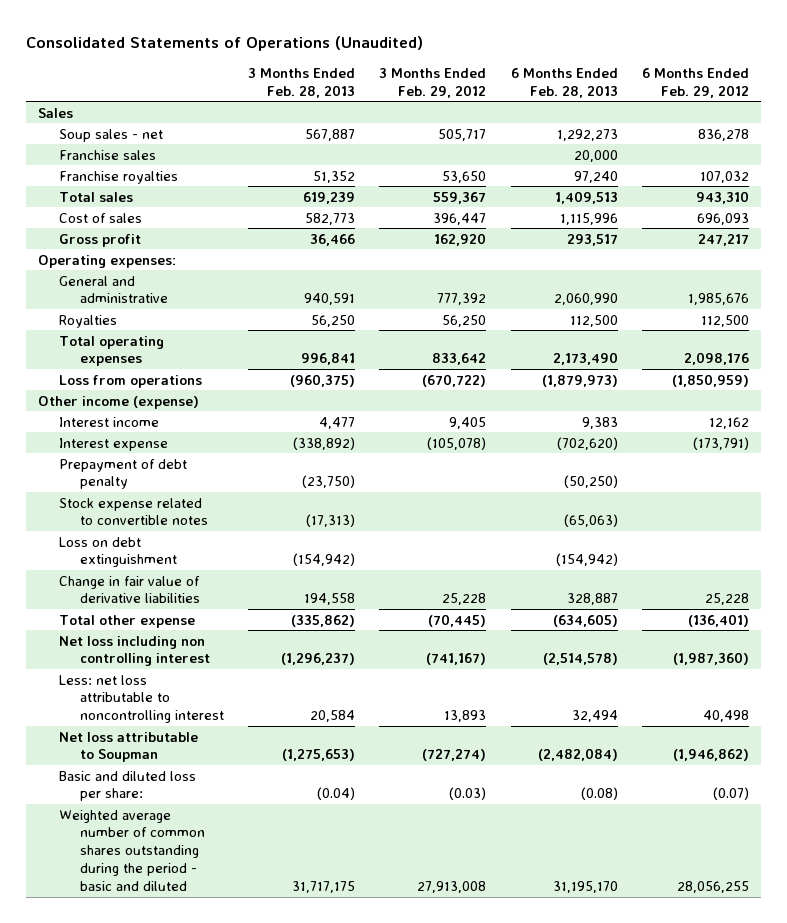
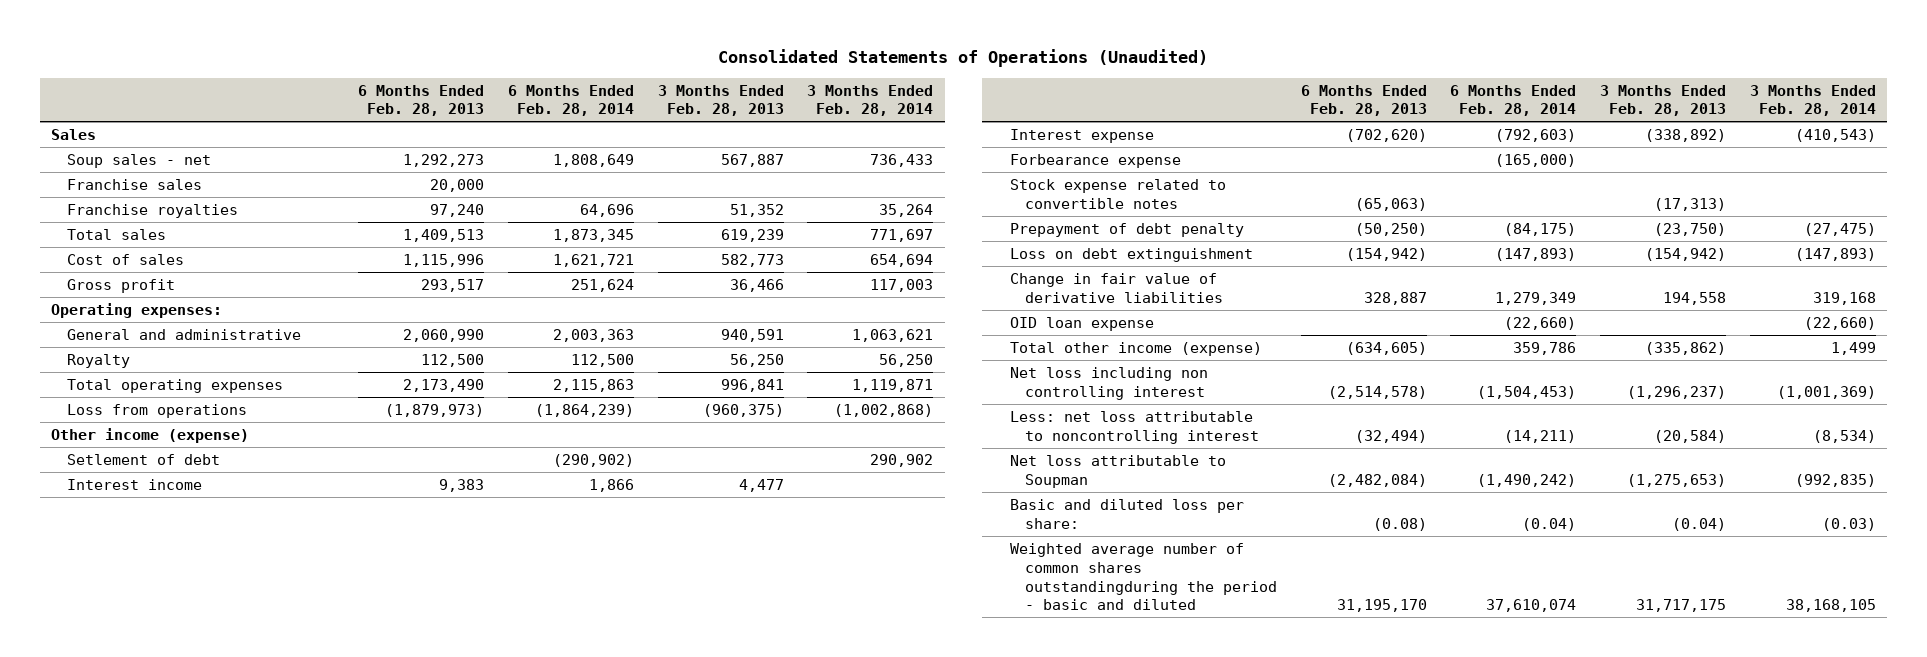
- | 3 Months Ended Feb. 28, 2013 | 3 Months Ended Feb. 29, 2012 | 6 Months Ended Feb. 28, 2013 | 6 Months Ended Feb. 29, 2012
+ | 6 Months Ended Feb. 28, 2013 | 6 Months Ended Feb. 28, 2014 | 3 Months Ended Feb. 28, 2013 | 3 Months Ended Feb. 28, 2014
- Royalties | 56,250 | 56,250 | 112,500 | 112,500
+ Royalty | 112,500 | 112,500 | 56,250 | 56,250
+ Setlement of debt | | (290,902) | | 290,902
+ Forbearance expense | | (165,000) | |
moved down: Prepayment of debt penalty | (50,250) | (84,175) | (23,750) | (27,475)
- Total other expense | (335,862) | (70,445) | (634,605) | (136,401)
+ OID loan expense | | (22,660) | | (22,660)
+ Total other income (expense) | (634,605) | 359,786 | (335,862) | 1,499
- Less: net loss attributable to noncontrolling interest | 20,584 | 13,893 | 32,494 | 40,498
+ Less: net loss attributable to noncontrolling interest | (32,494) | (14,211) | (20,584) | (8,534)
- Weighted average number of common shares outstanding during the period - basic and diluted | 31,717,175 | 27,913,008 | 31,195,170 | 28,056,255
+ Weighted average number of common shares outstandingduring the period - basic and diluted | 31,195,170 | 37,610,074 | 31,717,175 | 38,168,105

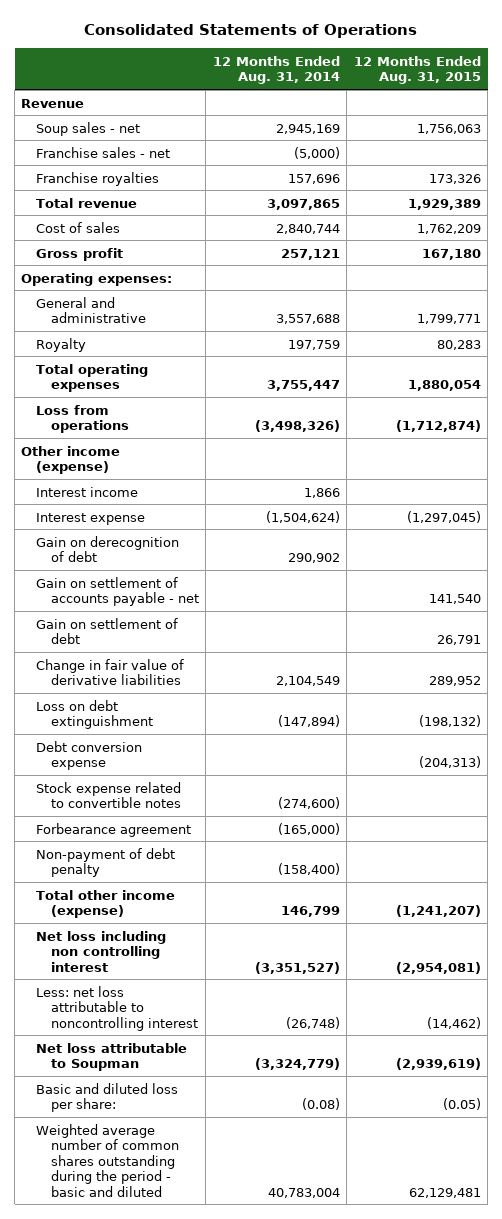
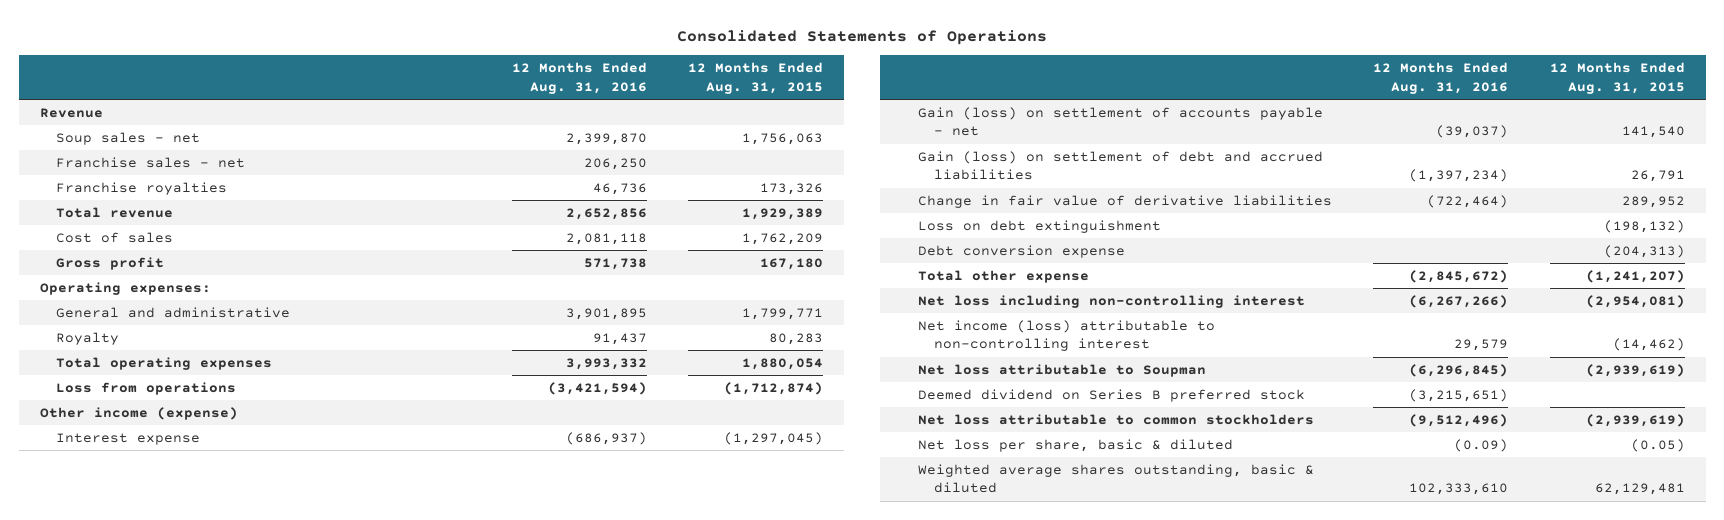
- | 12 Months Ended Aug. 31, 2014 | 12 Months Ended Aug. 31, 2015
+ | 12 Months Ended Aug. 31, 2016 | 12 Months Ended Aug. 31, 2015
- Interest income | 1,866 |
- Gain on derecognition of debt | 290,902 |
- Gain on settlement of accounts payable - net | | 141,540
- Gain on settlement of debt | | 26,791
+ Gain (loss) on settlement of accounts payable - net | (39,037) | 141,540
+ Gain (loss) on settlement of debt and accrued liabilities | (1,397,234) | 26,791
- Stock expense related to convertible notes | (274,600) |
- Forbearance agreement | (165,000) |
- Non-payment of debt penalty | (158,400) |
- Total other income (expense) | 146,799 | (1,241,207)
- Net loss including non controlling interest | (3,351,527) | (2,954,081)
- Less: net loss attributable to noncontrolling interest | (26,748) | (14,462)
+ Total other expense | (2,845,672) | (1,241,207)
+ Net loss including non-controlling interest | (6,267,266) | (2,954,081)
+ Net income (loss) attributable to non-controlling interest | 29,579 | (14,462)
- Basic and diluted loss per share: | (0.08) | (0.05)
- Weighted average number of common shares outstanding during the period - basic and diluted | 40,783,004 | 62,129,481
+ Deemed dividend on Series B preferred stock | (3,215,651) |
+ Net loss attributable to common stockholders | (9,512,496) | (2,939,619)
+ Net loss per share, basic & diluted | (0.09) | (0.05)
+ Weighted average shares outstanding, basic & diluted | 102,333,610 | 62,129,481

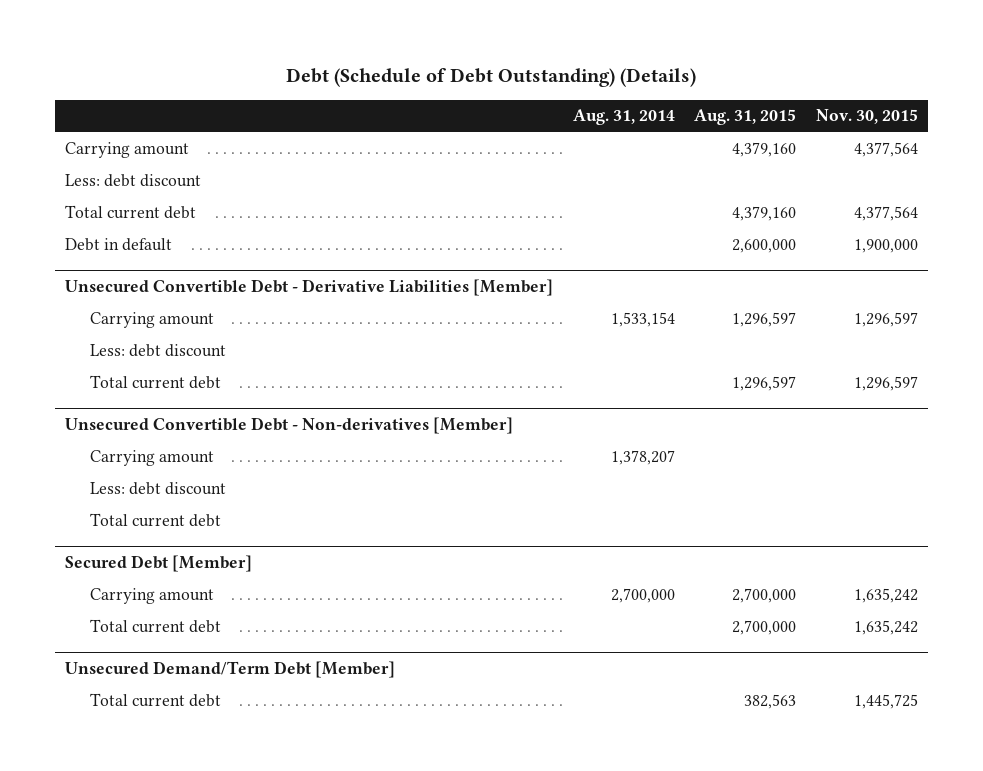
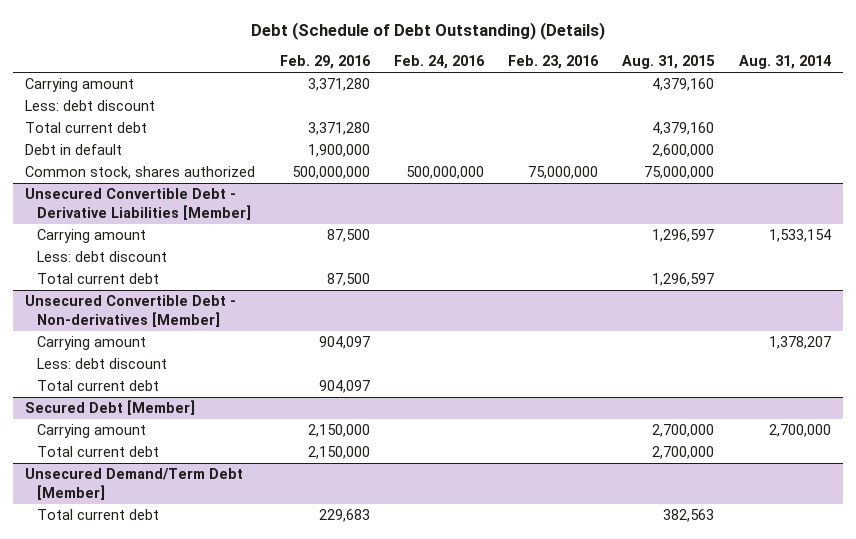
- | Aug. 31, 2014 | Aug. 31, 2015 | Nov. 30, 2015
+ | Feb. 29, 2016 | Feb. 24, 2016 | Feb. 23, 2016 | Aug. 31, 2015 | Aug. 31, 2014
+ Common stock, shares authorized | 500,000,000 | 500,000,000 | 75,000,000 | 75,000,000 |

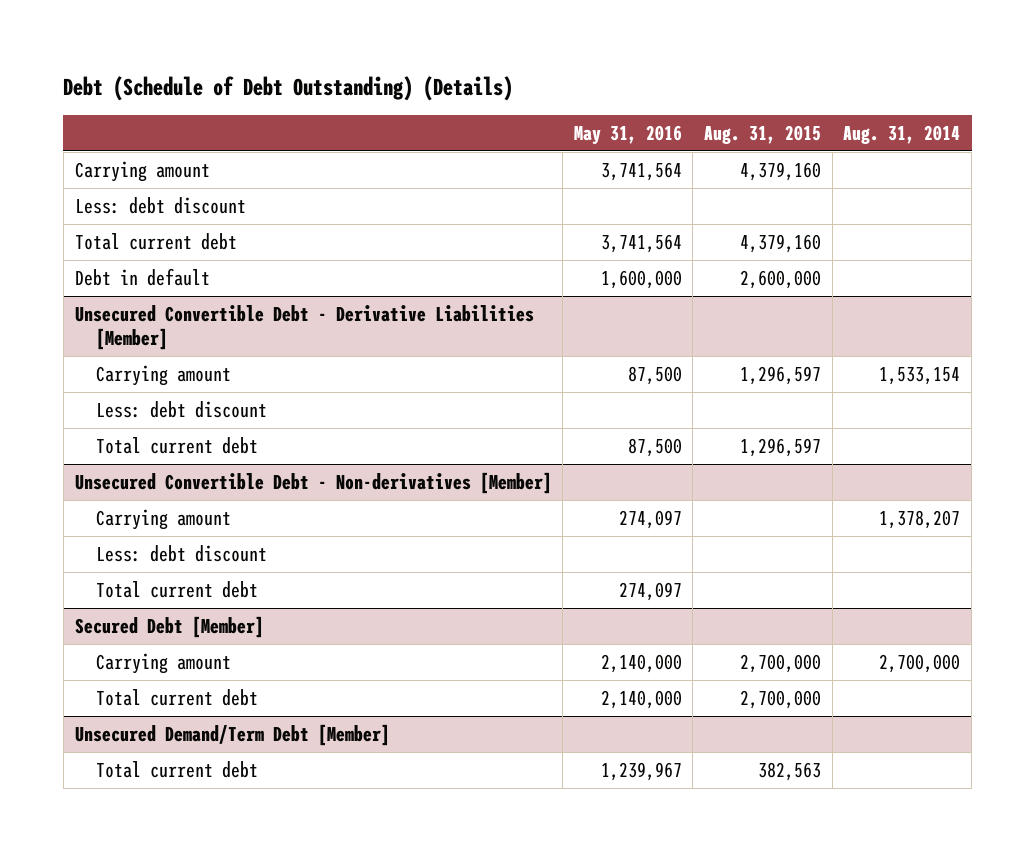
- | Feb. 29, 2016 | Feb. 24, 2016 | Feb. 23, 2016 | Aug. 31, 2015 | Aug. 31, 2014
+ | May 31, 2016 | Aug. 31, 2015 | Aug. 31, 2014
- Common stock, shares authorized | 500,000,000 | 500,000,000 | 75,000,000 | 75,000,000 |

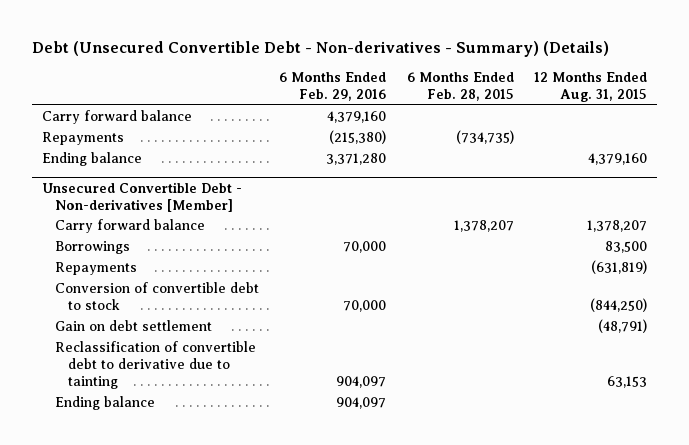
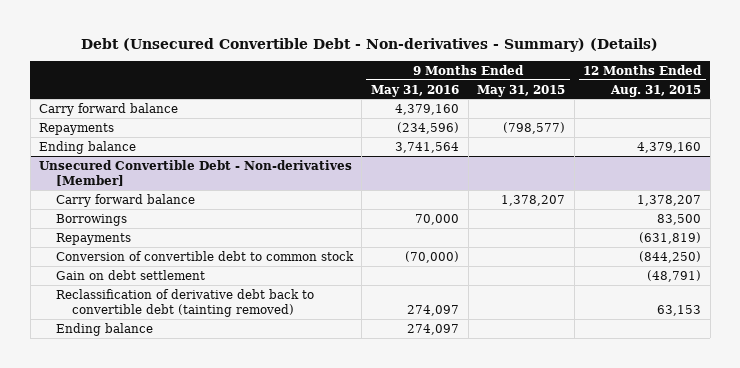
- | 6 Months Ended Feb. 29, 2016 | 6 Months Ended Feb. 28, 2015 | 12 Months Ended Aug. 31, 2015
+ | 9 Months Ended May 31, 2016 | 9 Months Ended May 31, 2015 | 12 Months Ended Aug. 31, 2015
@ Unsecured Convertible Debt - Non-derivatives [Member]
- Conversion of convertible debt to stock | 70,000 | | (844,250)
+ Conversion of convertible debt to common stock | (70,000) | | (844,250)
- Reclassification of convertible debt to derivative due to tainting | 904,097 | | 63,153
+ Reclassification of derivative debt back to convertible debt (tainting removed) | 274,097 | | 63,153

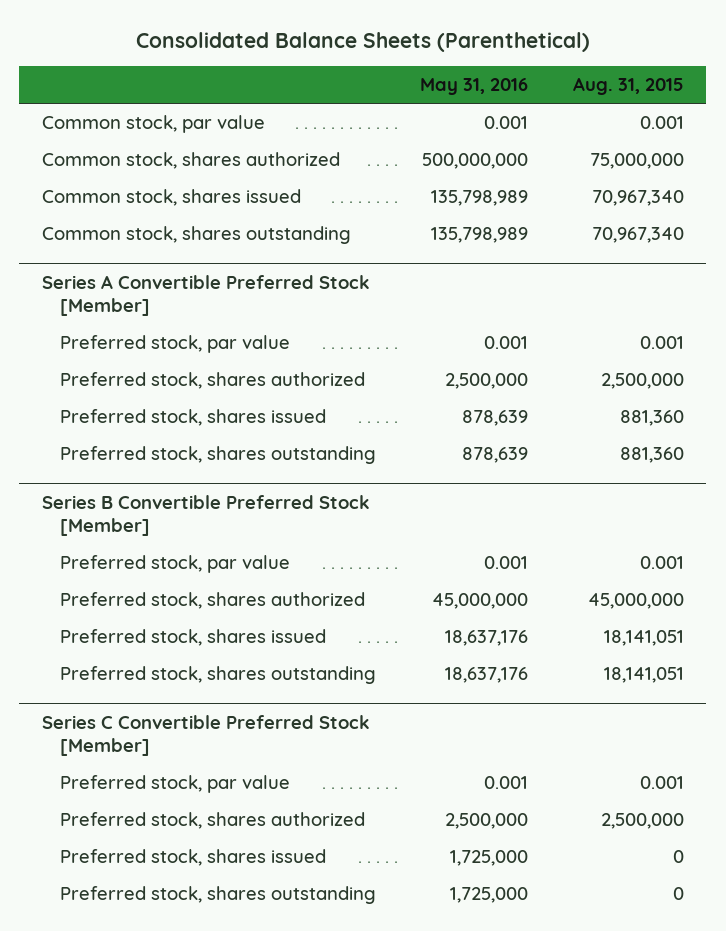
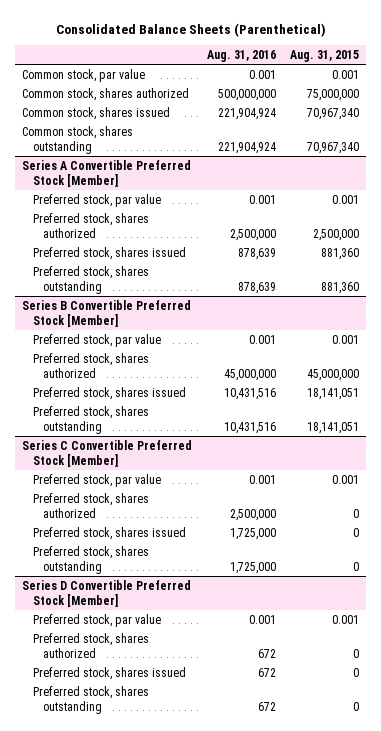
- | May 31, 2016 | Aug. 31, 2015
+ | Aug. 31, 2016 | Aug. 31, 2015
@ Series C Convertible Preferred Stock [Member]
- Preferred stock, shares authorized | 2,500,000 | 2,500,000
+ Preferred stock, shares authorized | 2,500,000 | 0
+ Series D Convertible Preferred Stock [Member]
+ Preferred stock, par value | 0.001 | 0.001
+ Preferred stock, shares authorized | 672 | 0
+ Preferred stock, shares issued | 672 | 0
+ Preferred stock, shares outstanding | 672 | 0

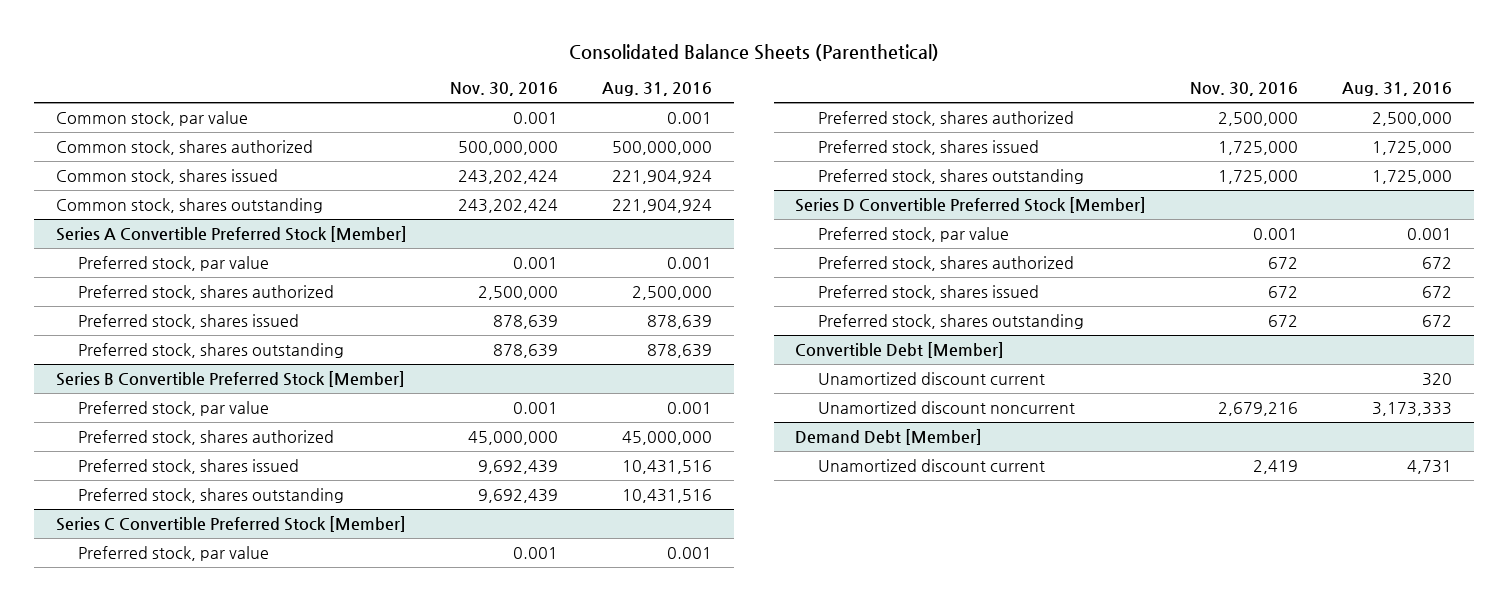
- | Aug. 31, 2016 | Aug. 31, 2015
+ | Nov. 30, 2016 | Aug. 31, 2016
+ Convertible Debt [Member]
+ Unamortized discount current | | 320
+ Unamortized discount noncurrent | 2,679,216 | 3,173,333
+ Demand Debt [Member]
+ Unamortized discount current | 2,419 | 4,731

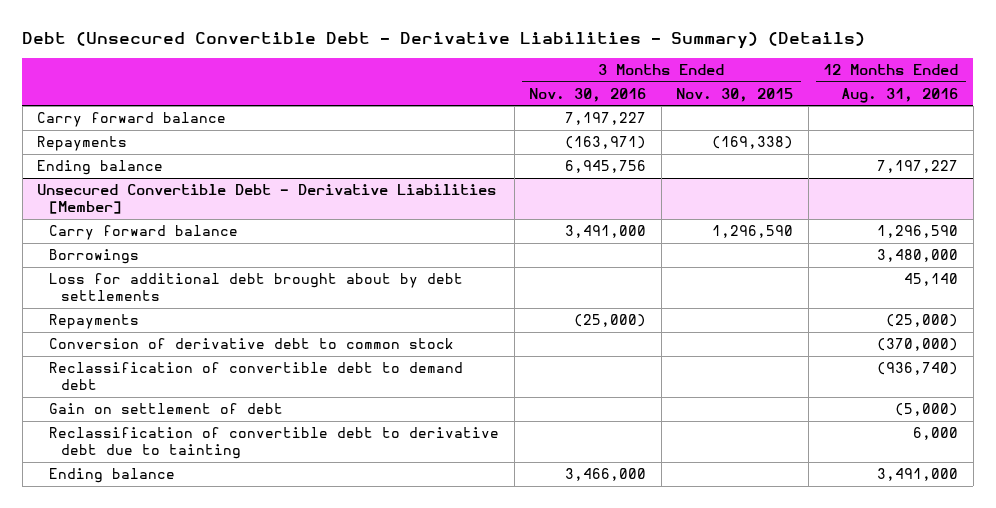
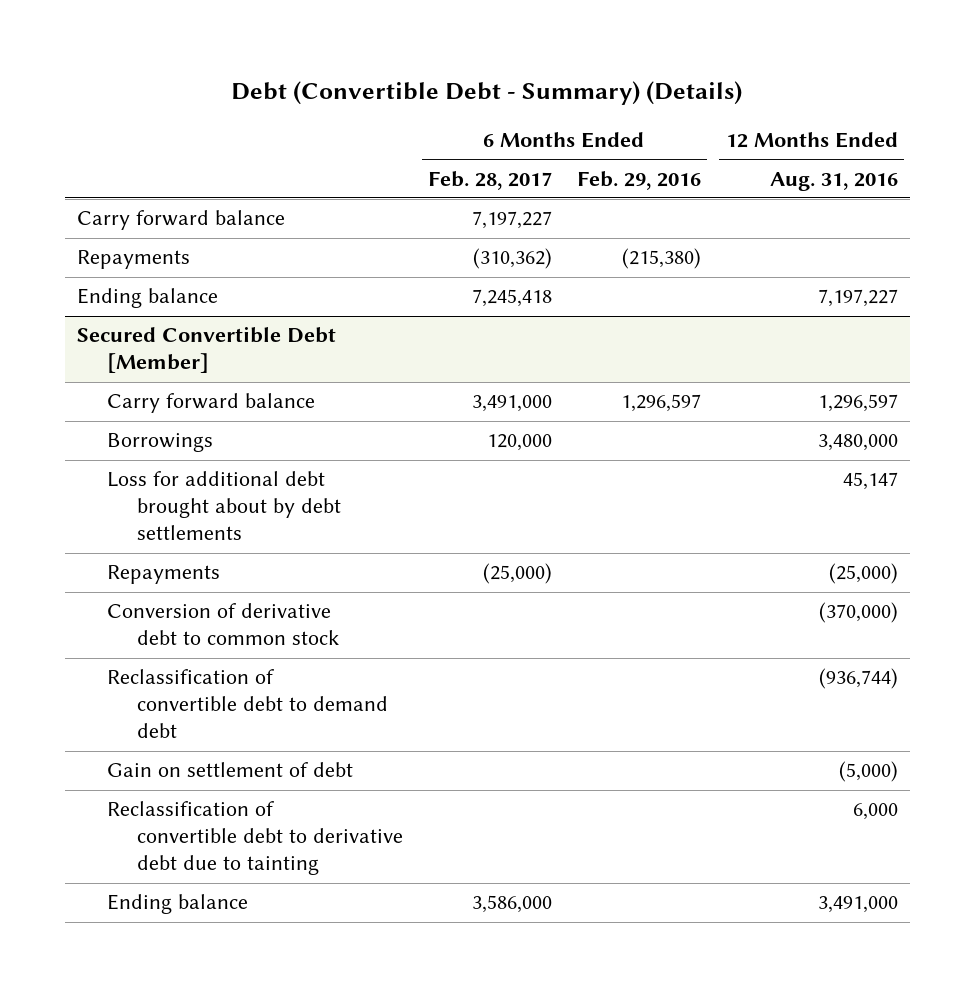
- Debt (Unsecured Convertible Debt - Derivative Liabilities - Summary) (Details)
+ Debt (Convertible Debt - Summary) (Details)
- | 3 Months Ended Nov. 30, 2016 | 3 Months Ended Nov. 30, 2015 | 12 Months Ended Aug. 31, 2016
+ | 6 Months Ended Feb. 28, 2017 | 6 Months Ended Feb. 29, 2016 | 12 Months Ended Aug. 31, 2016
- Unsecured Convertible Debt - Derivative Liabilities [Member]
- Carry forward balance | 3,491,000 | 1,296,590 | 1,296,590
+ Secured Convertible Debt [Member]
+ Carry forward balance | 3,491,000 | 1,296,597 | 1,296,597
- Loss for additional debt brought about by debt settlements | | | 45,140
+ Loss for additional debt brought about by debt settlements | | | 45,147
- Reclassification of convertible debt to demand debt | | | (936,740)
+ Reclassification of convertible debt to demand debt | | | (936,744)

